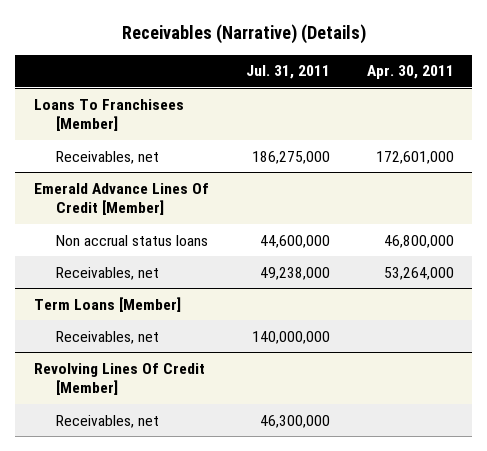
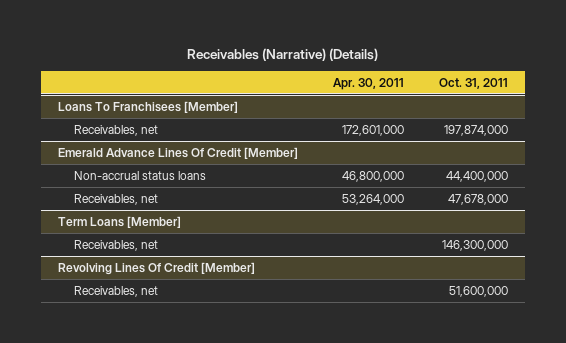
- | Jul. 31, 2011 | Apr. 30, 2011
+ | Apr. 30, 2011 | Oct. 31, 2011
@ Emerald Advance Lines Of Credit [Member]
- Non accrual status loans | 44,600,000 | 46,800,000
+ Non-accrual status loans | 46,800,000 | 44,400,000

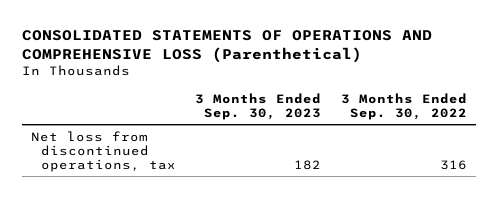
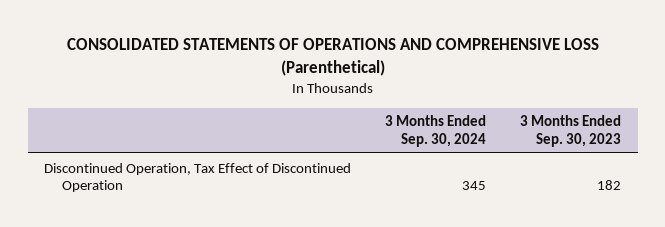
- | 3 Months Ended Sep. 30, 2023 | 3 Months Ended Sep. 30, 2022
+ | 3 Months Ended Sep. 30, 2024 | 3 Months Ended Sep. 30, 2023
- Net loss from discontinued operations, tax | 182 | 316
+ Discontinued Operation, Tax Effect of Discontinued Operation | 345 | 182

